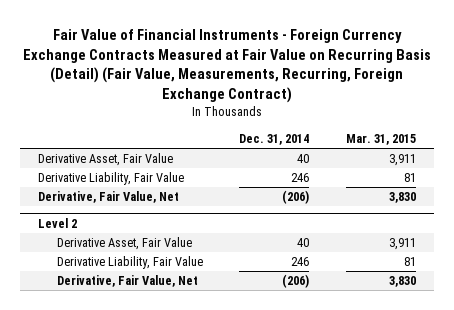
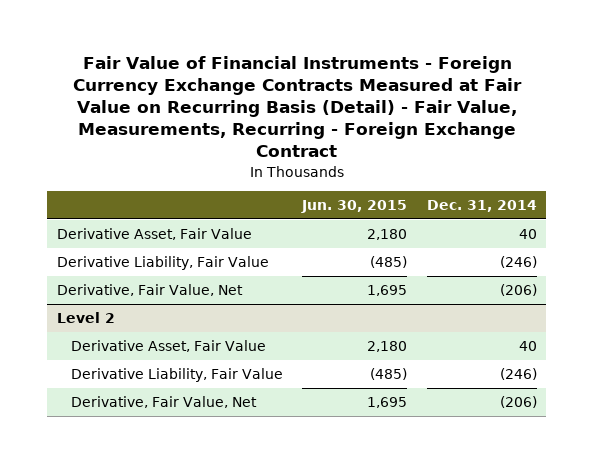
- Fair Value of Financial Instruments - Foreign Currency Exchange Contracts Measured at Fair Value on Recurring Basis (Detail) (Fair Value, Measurements, Recurring, Foreign Exchange Contract)
+ Fair Value of Financial Instruments - Foreign Currency Exchange Contracts Measured at Fair Value on Recurring Basis (Detail) - Fair Value, Measurements, Recurring - Foreign Exchange Contract
- | Dec. 31, 2014 | Mar. 31, 2015
+ | Jun. 30, 2015 | Dec. 31, 2014
- Derivative Liability, Fair Value | 246 | 81
+ Derivative Liability, Fair Value | (485) | (246)
@ Level 2
- Derivative Liability, Fair Value | 246 | 81
+ Derivative Liability, Fair Value | (485) | (246)

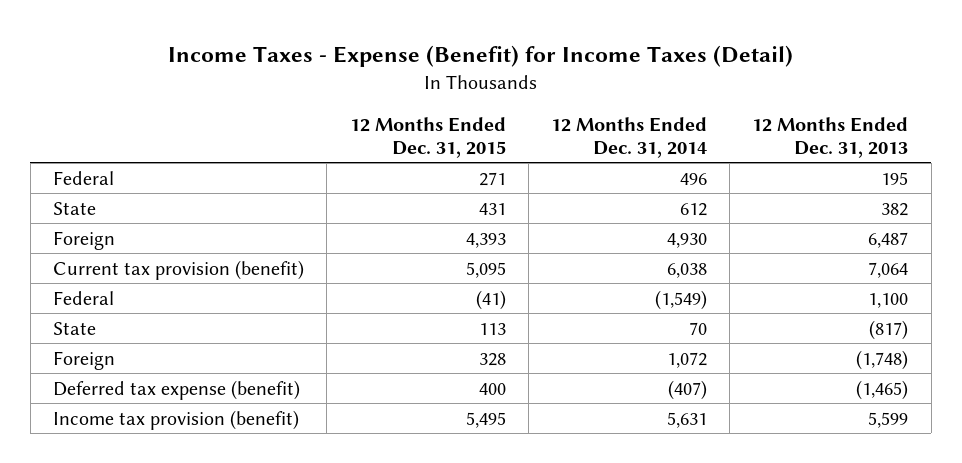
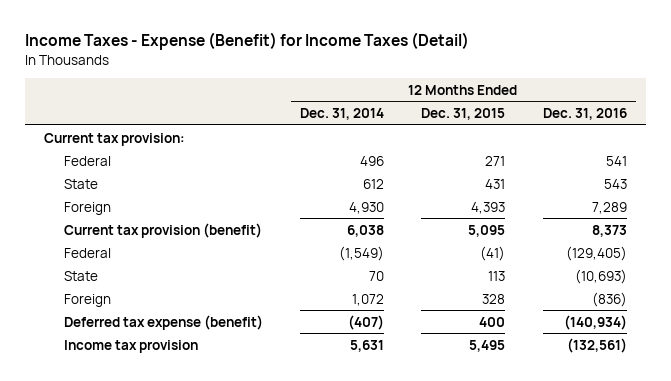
- | 12 Months Ended Dec. 31, 2015 | 12 Months Ended Dec. 31, 2014 | 12 Months Ended Dec. 31, 2013
+ | 12 Months Ended Dec. 31, 2014 | 12 Months Ended Dec. 31, 2015 | 12 Months Ended Dec. 31, 2016
+ Current tax provision:
- Income tax provision (benefit) | 5,495 | 5,631 | 5,599
+ Income tax provision | 5,631 | 5,495 | (132,561)

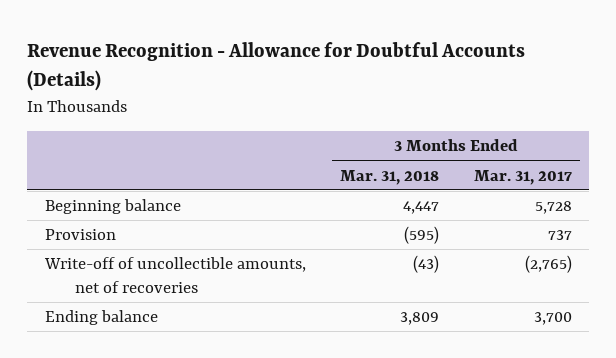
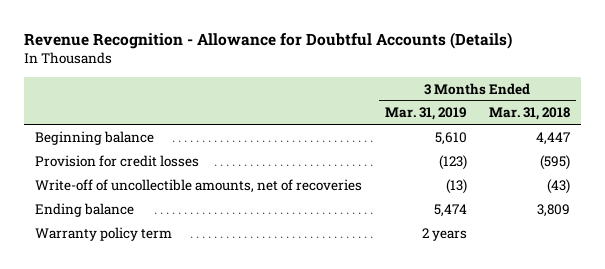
- | 3 Months Ended Mar. 31, 2018 | 3 Months Ended Mar. 31, 2017
+ | 3 Months Ended Mar. 31, 2019 | 3 Months Ended Mar. 31, 2018
- Provision | (595) | 737
+ Provision for credit losses | (123) | (595)
+ Warranty policy term | 2 years |

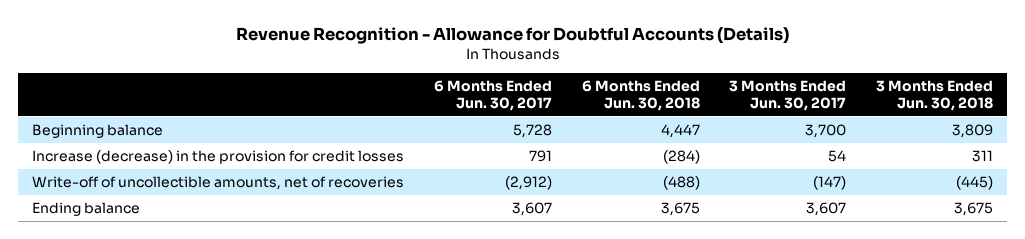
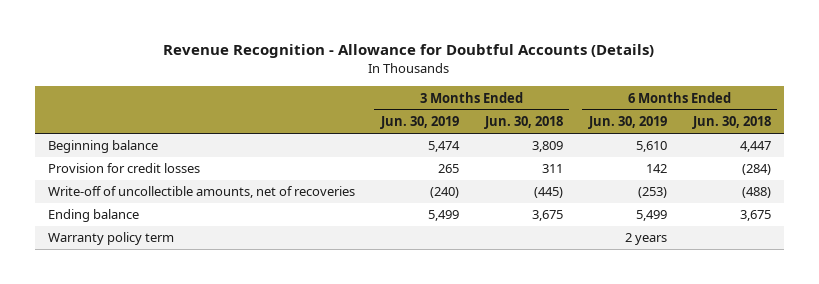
- | 6 Months Ended Jun. 30, 2017 | 6 Months Ended Jun. 30, 2018 | 3 Months Ended Jun. 30, 2017 | 3 Months Ended Jun. 30, 2018
+ | 3 Months Ended Jun. 30, 2019 | 3 Months Ended Jun. 30, 2018 | 6 Months Ended Jun. 30, 2019 | 6 Months Ended Jun. 30, 2018
- Increase (decrease) in the provision for credit losses | 791 | (284) | 54 | 311
+ Provision for credit losses | 265 | 311 | 142 | (284)
+ Warranty policy term | | | 2 years |

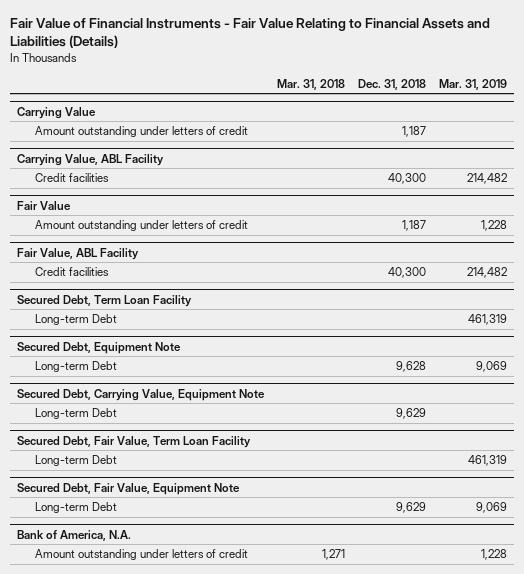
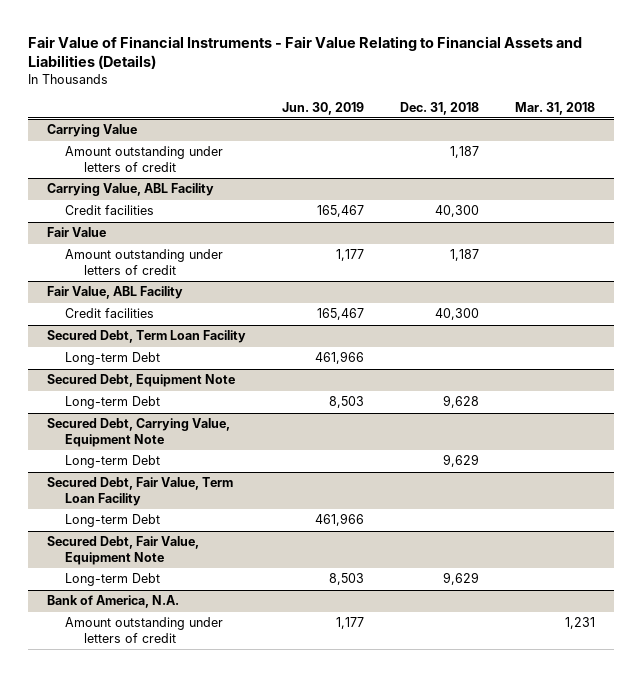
- | Mar. 31, 2018 | Dec. 31, 2018 | Mar. 31, 2019
+ | Jun. 30, 2019 | Dec. 31, 2018 | Mar. 31, 2018
@ Bank of America, N.A.
- Amount outstanding under letters of credit | 1,271 | | 1,228
+ Amount outstanding under letters of credit | 1,177 | | 1,231

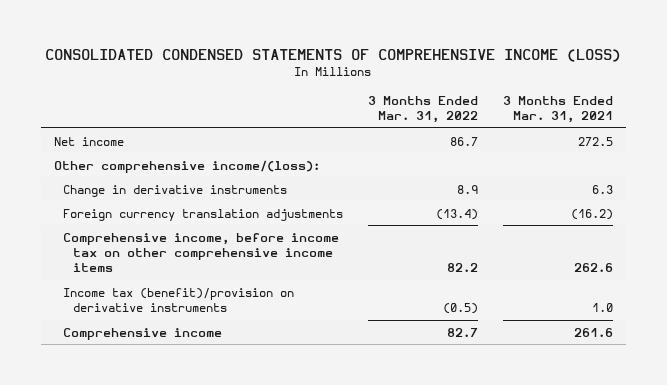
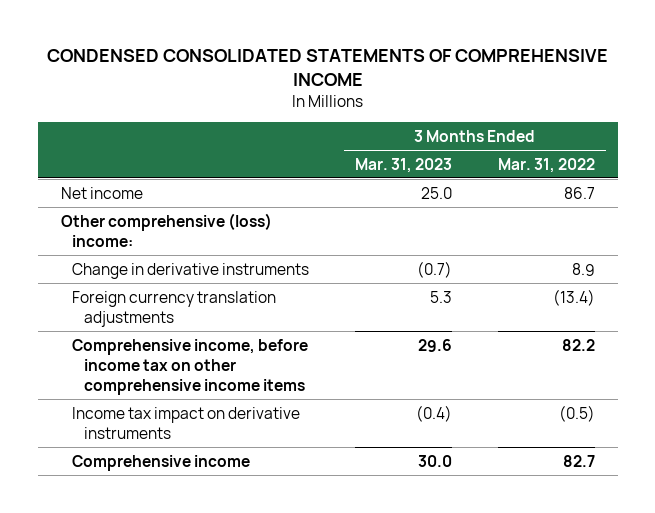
- CONSOLIDATED CONDENSED STATEMENTS OF COMPREHENSIVE INCOME (LOSS)
+ CONDENSED CONSOLIDATED STATEMENTS OF COMPREHENSIVE INCOME
- | 3 Months Ended Mar. 31, 2022 | 3 Months Ended Mar. 31, 2021
+ | 3 Months Ended Mar. 31, 2023 | 3 Months Ended Mar. 31, 2022
- Other comprehensive income/(loss):
+ Other comprehensive (loss) income:
- Income tax (benefit)/provision on derivative instruments | (0.5) | 1.0
+ Income tax impact on derivative instruments | (0.4) | (0.5)

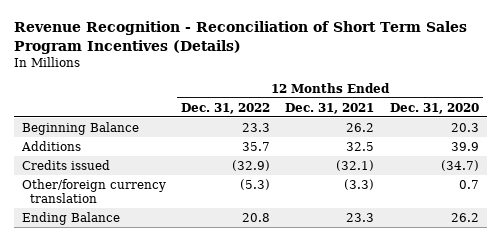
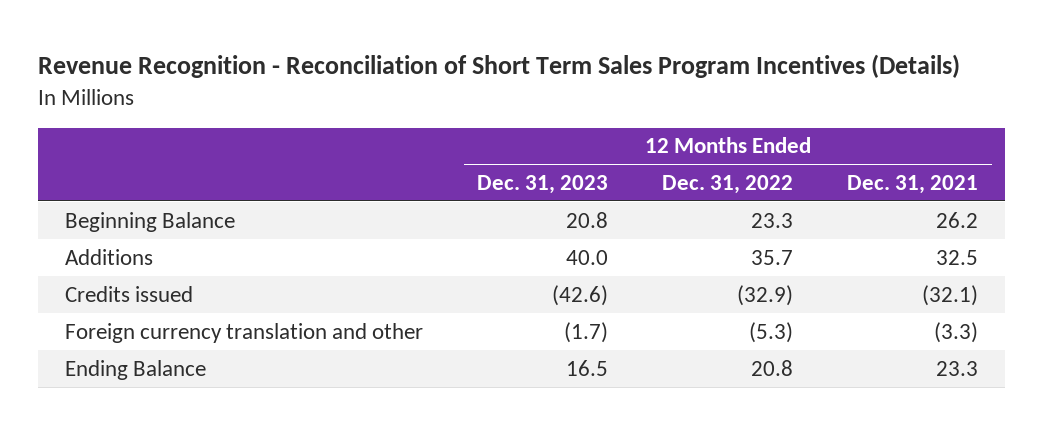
- | 12 Months Ended Dec. 31, 2022 | 12 Months Ended Dec. 31, 2021 | 12 Months Ended Dec. 31, 2020
+ | 12 Months Ended Dec. 31, 2023 | 12 Months Ended Dec. 31, 2022 | 12 Months Ended Dec. 31, 2021
- Other/foreign currency translation | (5.3) | (3.3) | 0.7
+ Foreign currency translation and other | (1.7) | (5.3) | (3.3)

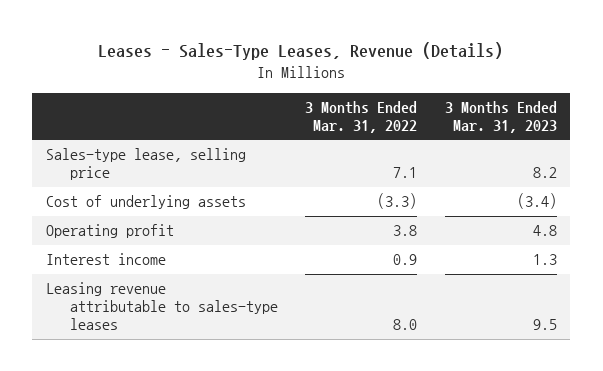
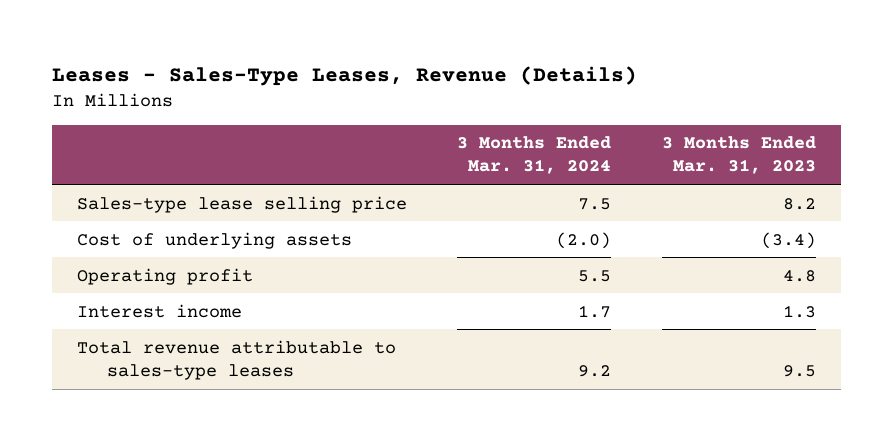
- | 3 Months Ended Mar. 31, 2022 | 3 Months Ended Mar. 31, 2023
+ | 3 Months Ended Mar. 31, 2024 | 3 Months Ended Mar. 31, 2023
- Sales-type lease, selling price | 7.1 | 8.2
+ Sales-type lease selling price | 7.5 | 8.2
- Leasing revenue attributable to sales-type leases | 8.0 | 9.5
+ Total revenue attributable to sales-type leases | 9.2 | 9.5

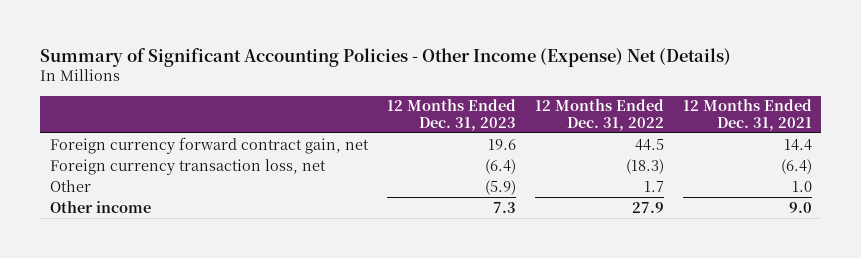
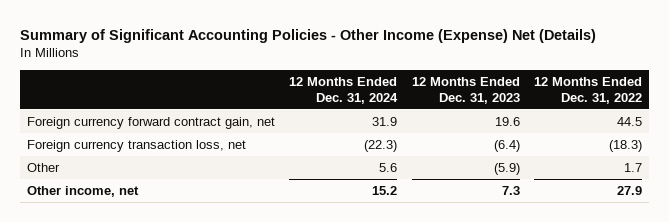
- | 12 Months Ended Dec. 31, 2023 | 12 Months Ended Dec. 31, 2022 | 12 Months Ended Dec. 31, 2021
+ | 12 Months Ended Dec. 31, 2024 | 12 Months Ended Dec. 31, 2023 | 12 Months Ended Dec. 31, 2022
- Other income | 7.3 | 27.9 | 9.0
+ Other income, net | 15.2 | 7.3 | 27.9

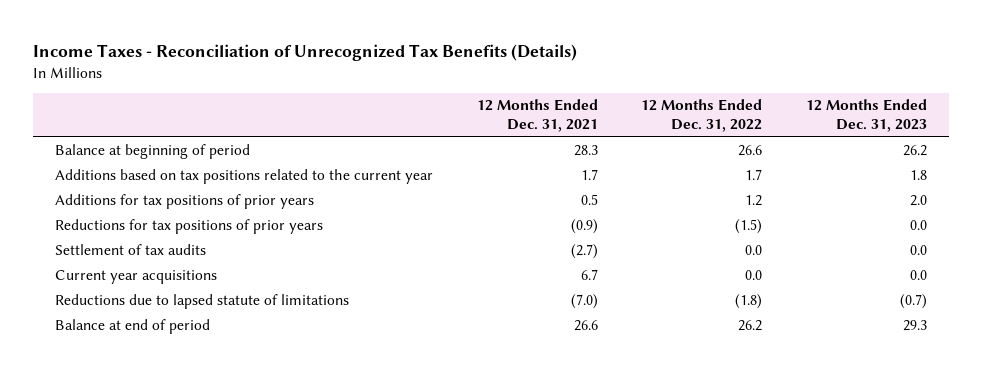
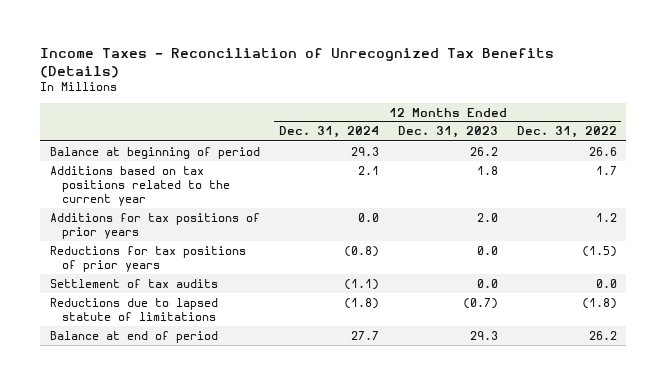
- | 12 Months Ended Dec. 31, 2021 | 12 Months Ended Dec. 31, 2022 | 12 Months Ended Dec. 31, 2023
+ | 12 Months Ended Dec. 31, 2024 | 12 Months Ended Dec. 31, 2023 | 12 Months Ended Dec. 31, 2022
- Current year acquisitions | 6.7 | 0.0 | 0.0

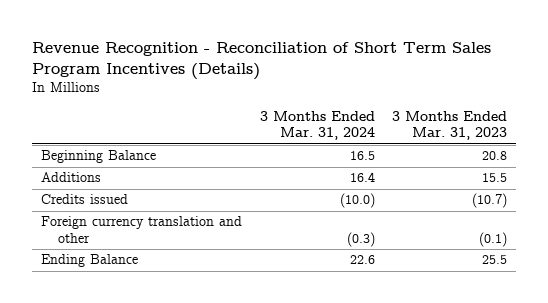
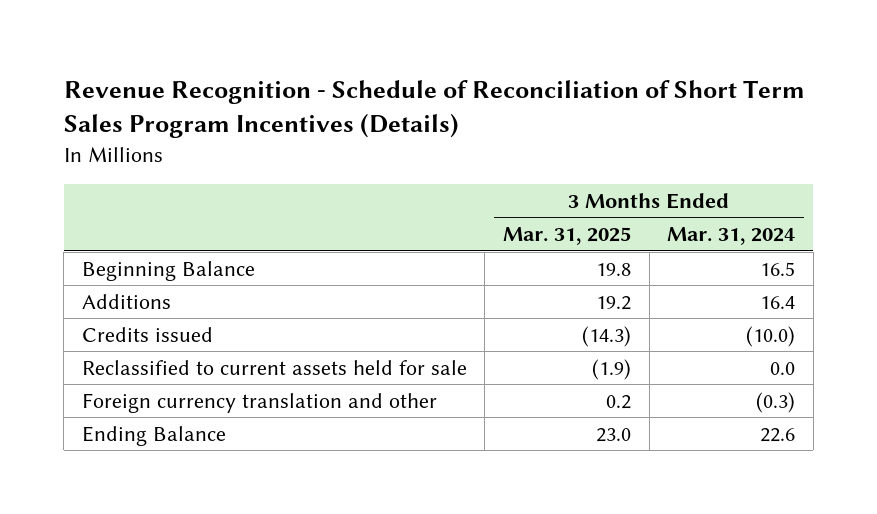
- Revenue Recognition - Reconciliation of Short Term Sales Program Incentives (Details)
+ Revenue Recognition - Schedule of Reconciliation of Short Term Sales Program Incentives (Details)
- | 3 Months Ended Mar. 31, 2024 | 3 Months Ended Mar. 31, 2023
+ | 3 Months Ended Mar. 31, 2025 | 3 Months Ended Mar. 31, 2024
+ Reclassified to current assets held for sale | (1.9) | 0.0

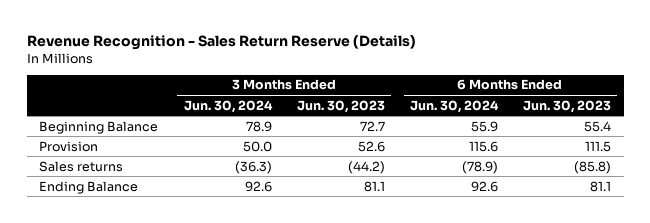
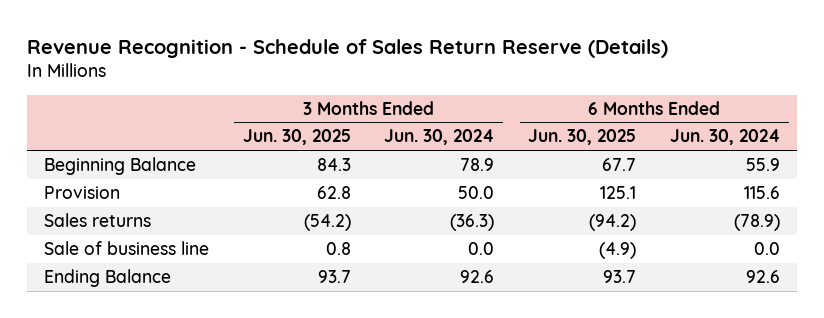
- Revenue Recognition - Sales Return Reserve (Details)
+ Revenue Recognition - Schedule of Sales Return Reserve (Details)
- | 3 Months Ended Jun. 30, 2024 | 3 Months Ended Jun. 30, 2023 | 6 Months Ended Jun. 30, 2024 | 6 Months Ended Jun. 30, 2023
+ | 3 Months Ended Jun. 30, 2025 | 3 Months Ended Jun. 30, 2024 | 6 Months Ended Jun. 30, 2025 | 6 Months Ended Jun. 30, 2024
+ Sale of business line | 0.8 | 0.0 | (4.9) | 0.0

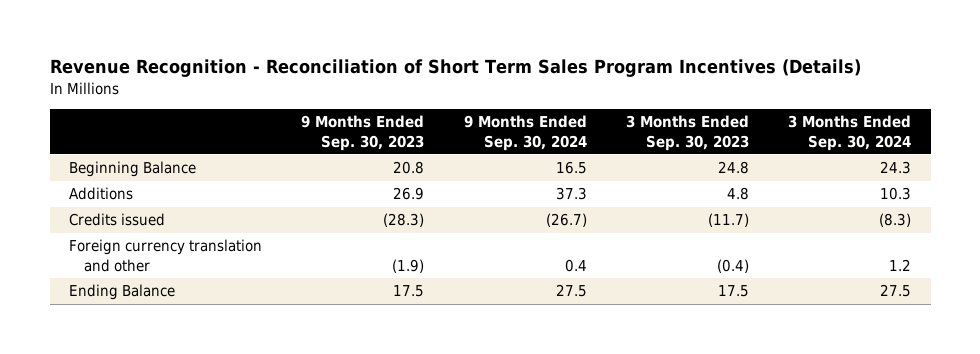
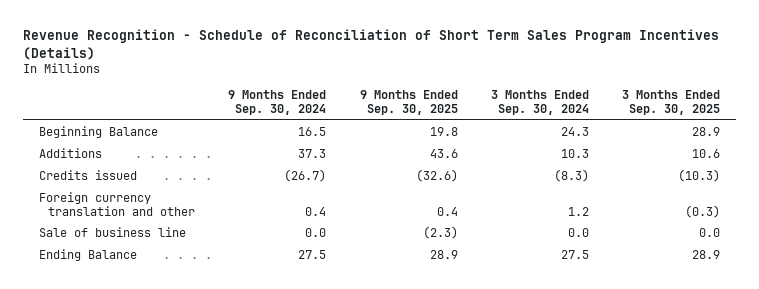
- Revenue Recognition - Reconciliation of Short Term Sales Program Incentives (Details)
+ Revenue Recognition - Schedule of Reconciliation of Short Term Sales Program Incentives (Details)
- | 9 Months Ended Sep. 30, 2023 | 9 Months Ended Sep. 30, 2024 | 3 Months Ended Sep. 30, 2023 | 3 Months Ended Sep. 30, 2024
+ | 9 Months Ended Sep. 30, 2024 | 9 Months Ended Sep. 30, 2025 | 3 Months Ended Sep. 30, 2024 | 3 Months Ended Sep. 30, 2025
+ Sale of business line | 0.0 | (2.3) | 0.0 | 0.0

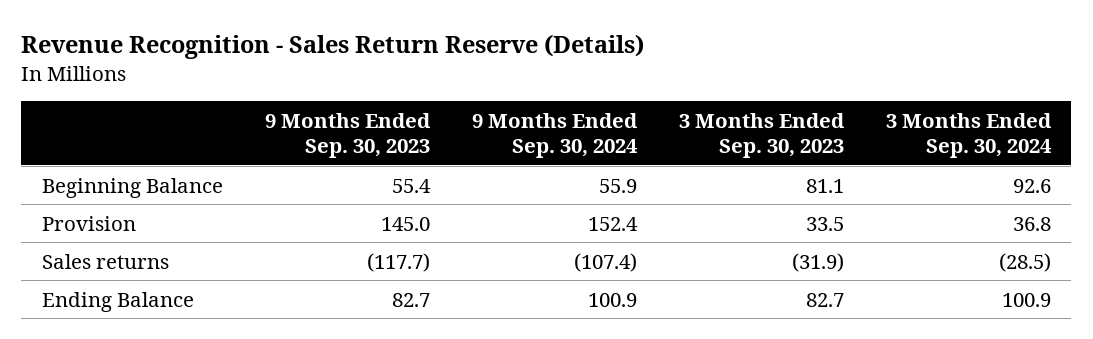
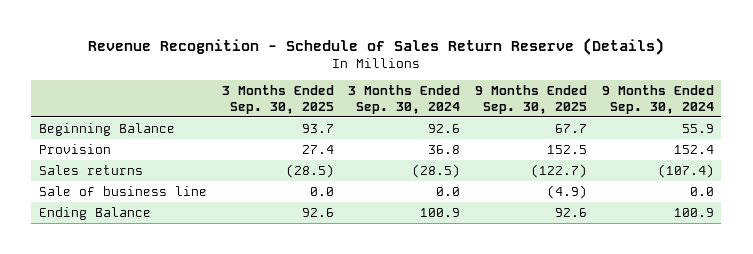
- Revenue Recognition - Sales Return Reserve (Details)
+ Revenue Recognition - Schedule of Sales Return Reserve (Details)
- | 9 Months Ended Sep. 30, 2023 | 9 Months Ended Sep. 30, 2024 | 3 Months Ended Sep. 30, 2023 | 3 Months Ended Sep. 30, 2024
+ | 3 Months Ended Sep. 30, 2025 | 3 Months Ended Sep. 30, 2024 | 9 Months Ended Sep. 30, 2025 | 9 Months Ended Sep. 30, 2024
+ Sale of business line | 0.0 | 0.0 | (4.9) | 0.0

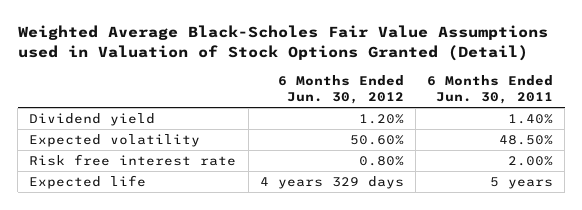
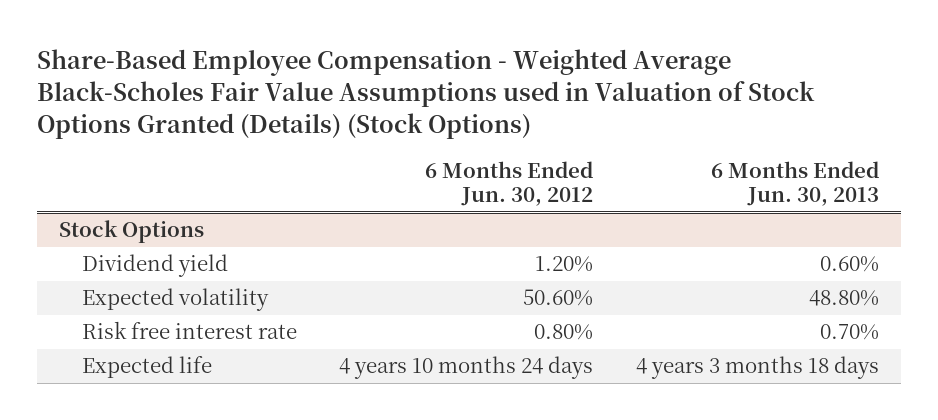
- Weighted Average Black-Scholes Fair Value Assumptions used in Valuation of Stock Options Granted (Detail)
+ Share-Based Employee Compensation - Weighted Average Black-Scholes Fair Value Assumptions used in Valuation of Stock Options Granted (Details) (Stock Options)
- | 6 Months Ended Jun. 30, 2012 | 6 Months Ended Jun. 30, 2011
+ | 6 Months Ended Jun. 30, 2012 | 6 Months Ended Jun. 30, 2013
+ Stock Options
- Expected life | 4 years 329 days | 5 years
+ Expected life | 4 years 10 months 24 days | 4 years 3 months 18 days

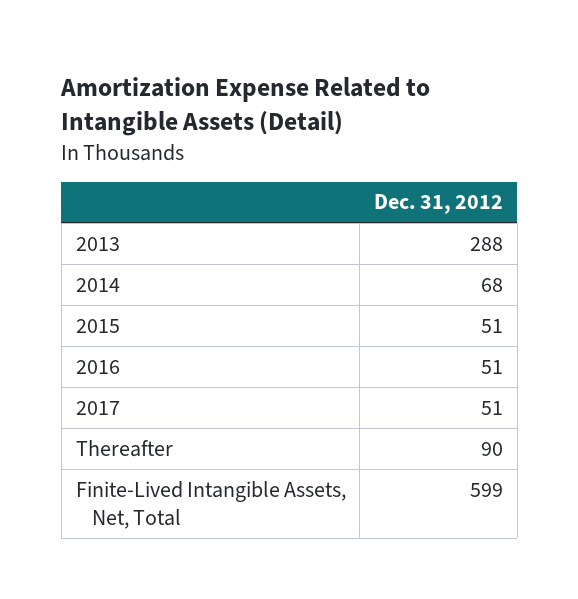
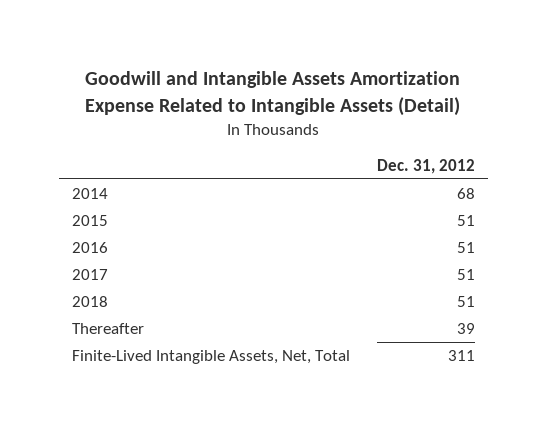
- Amortization Expense Related to Intangible Assets (Detail)
+ Goodwill and Intangible Assets Amortization Expense Related to Intangible Assets (Detail)
- 2013 | 288
- Thereafter | 90
- Finite-Lived Intangible Assets, Net, Total | 599
+ 2018 | 51
+ Thereafter | 39
+ Finite-Lived Intangible Assets, Net, Total | 311

